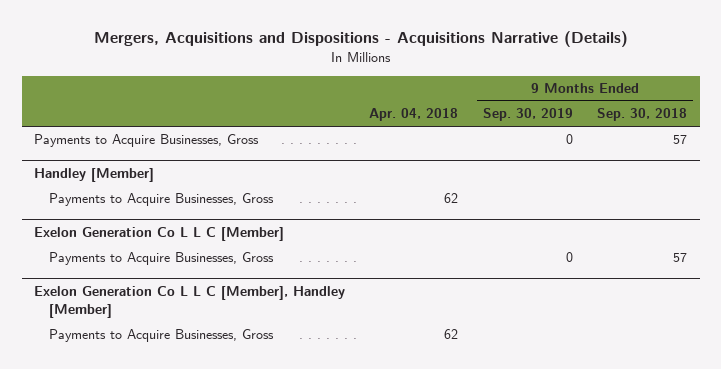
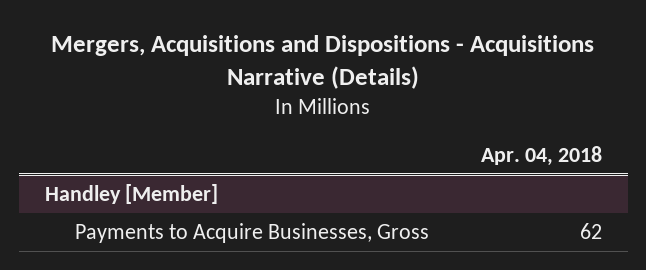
- | Apr. 04, 2018 | 9 Months Ended Sep. 30, 2019 | 9 Months Ended Sep. 30, 2018
+ | Apr. 04, 2018
- Payments to Acquire Businesses, Gross | | 0 | 57
- Exelon Generation Co L L C [Member]
- Payments to Acquire Businesses, Gross | | 0 | 57
- Exelon Generation Co L L C [Member], Handley [Member]
- Payments to Acquire Businesses, Gross | 62 | |

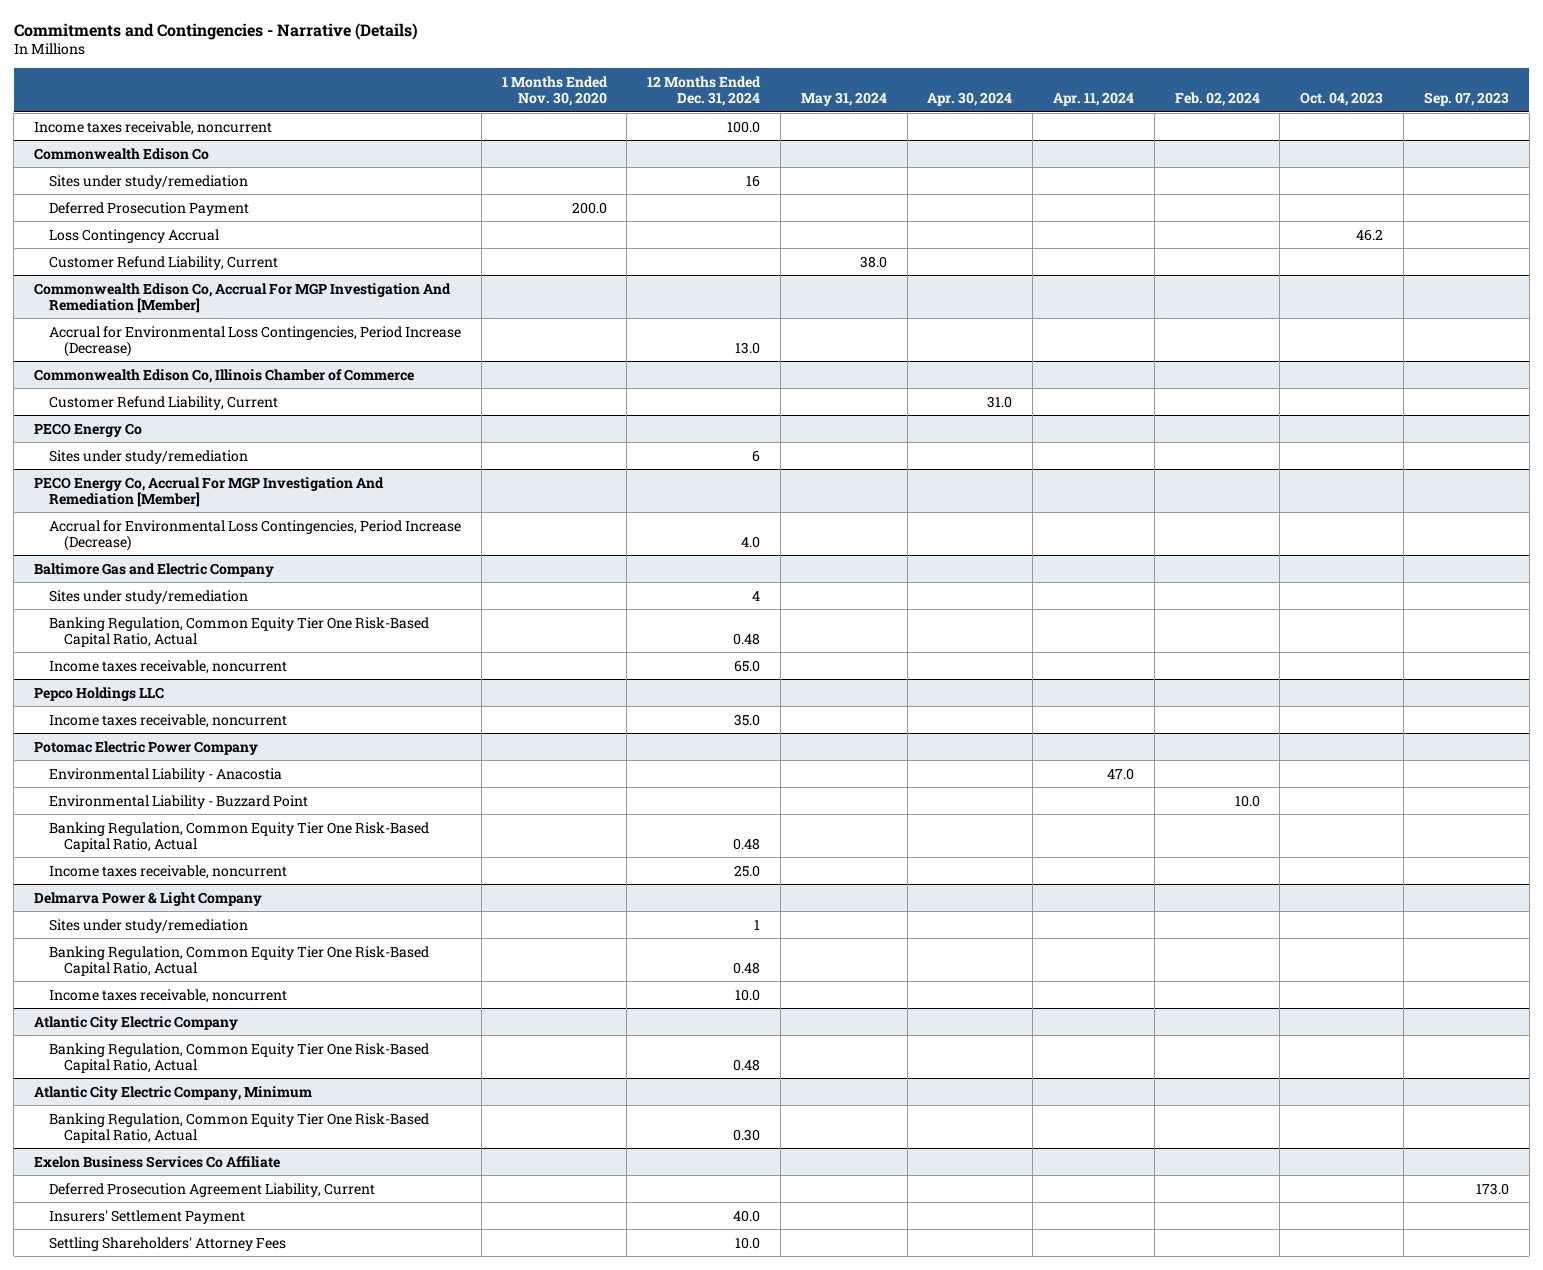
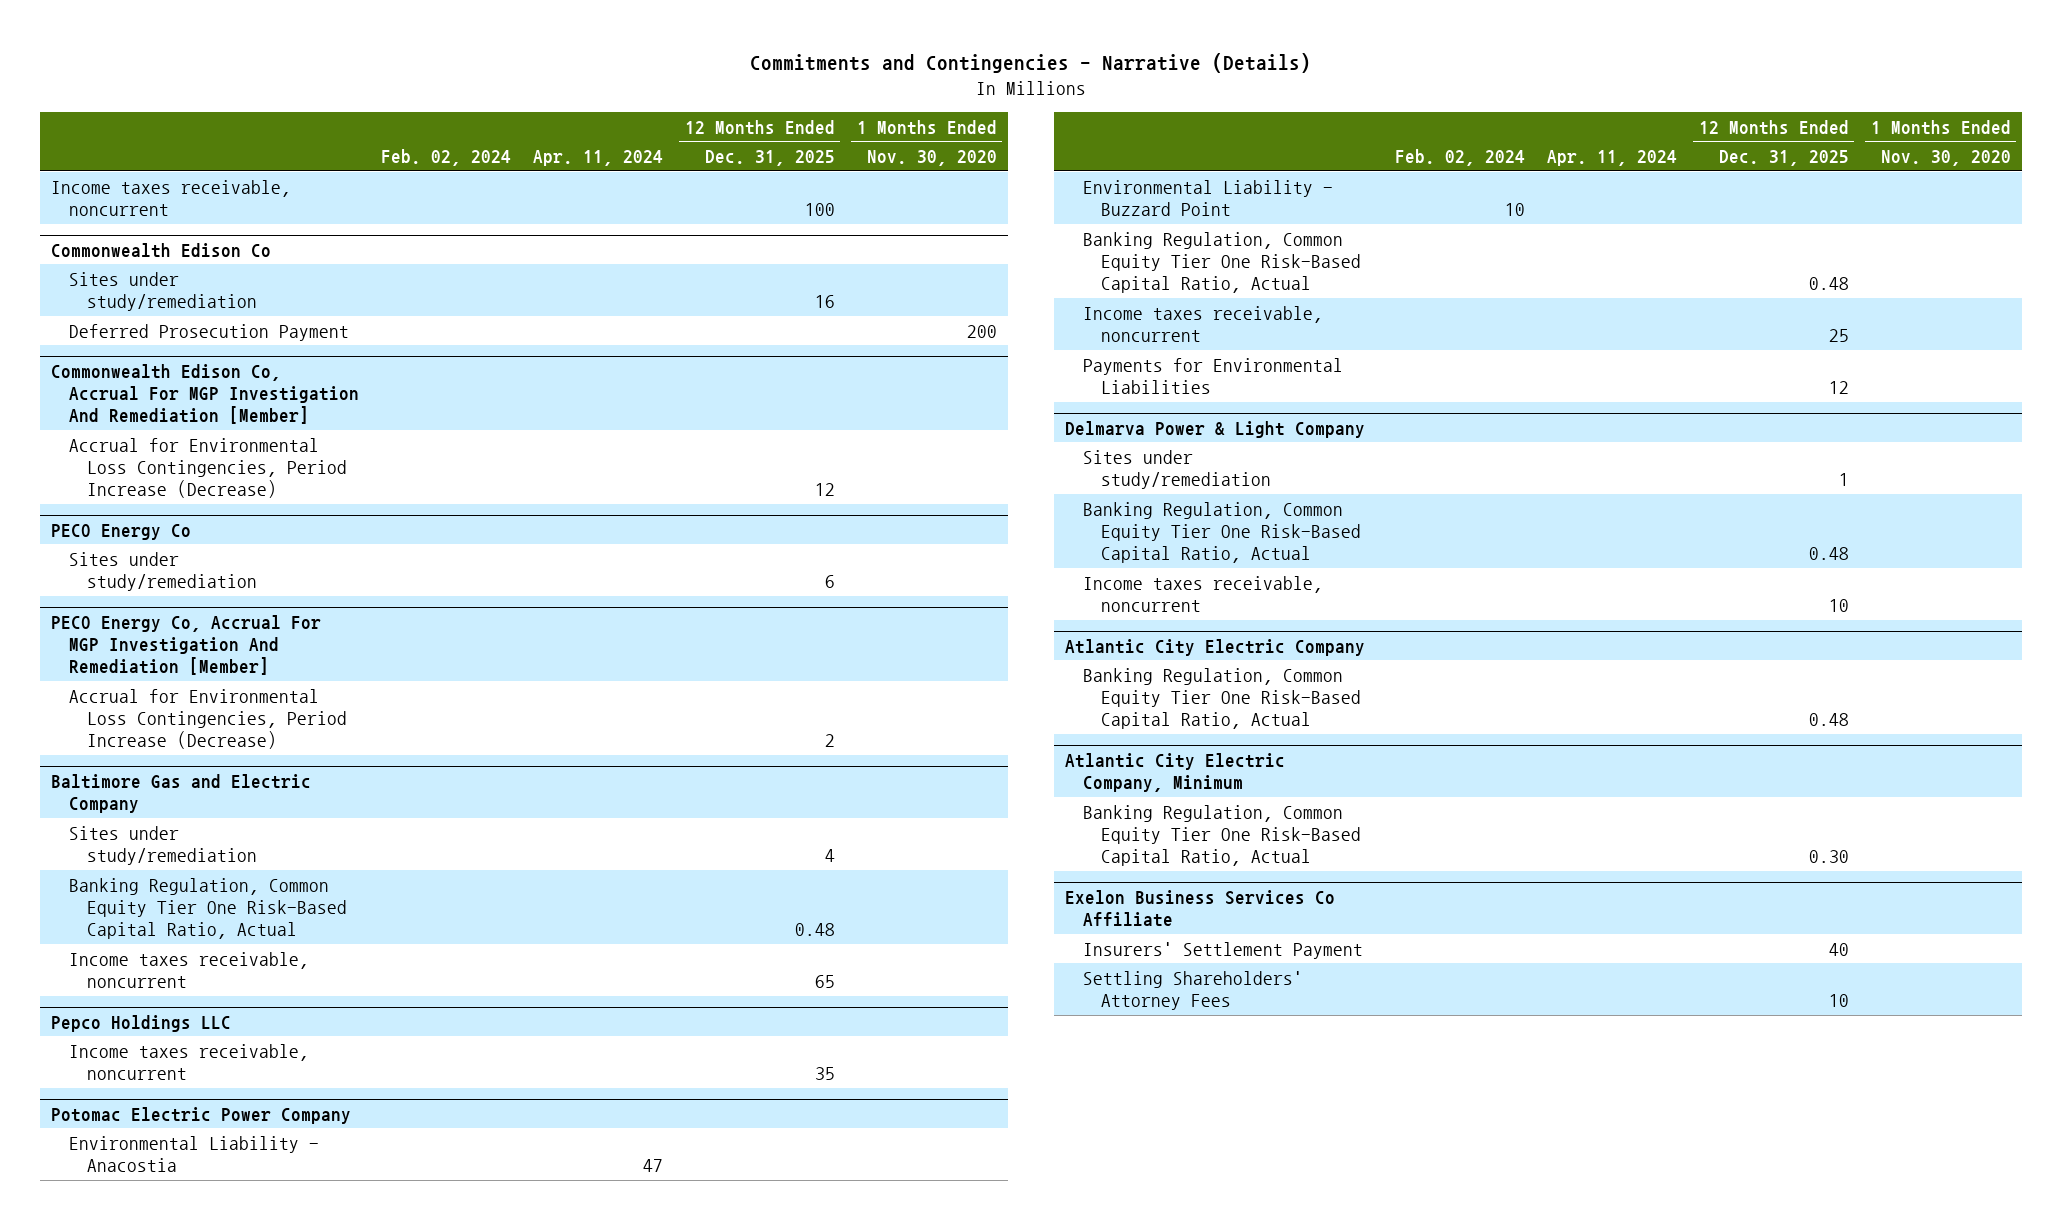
- | 1 Months Ended Nov. 30, 2020 | 12 Months Ended Dec. 31, 2024 | May 31, 2024 | Apr. 30, 2024 | Apr. 11, 2024 | Feb. 02, 2024 | Oct. 04, 2023 | Sep. 07, 2023
+ | Feb. 02, 2024 | Apr. 11, 2024 | 12 Months Ended Dec. 31, 2025 | 1 Months Ended Nov. 30, 2020
@ Commonwealth Edison Co
- Deferred Prosecution Payment | 200.0 | | | | | | |
- Loss Contingency Accrual | | | | | | | 46.2 |
- Customer Refund Liability, Current | | | 38.0 | | | | |
+ Deferred Prosecution Payment | | | | 200
- Commonwealth Edison Co, Illinois Chamber of Commerce
- Customer Refund Liability, Current | | | | 31.0 | | | |
@ Potomac Electric Power Company
- Environmental Liability - Anacostia | | | | | 47.0 | | |
- Environmental Liability - Buzzard Point | | | | | | 10.0 | |
+ Environmental Liability - Anacostia | | 47 | |
+ Environmental Liability - Buzzard Point | 10 | | |
+ Payments for Environmental Liabilities | | | 12 |
@ Exelon Business Services Co Affiliate
- Deferred Prosecution Agreement Liability, Current | | | | | | | | 173.0

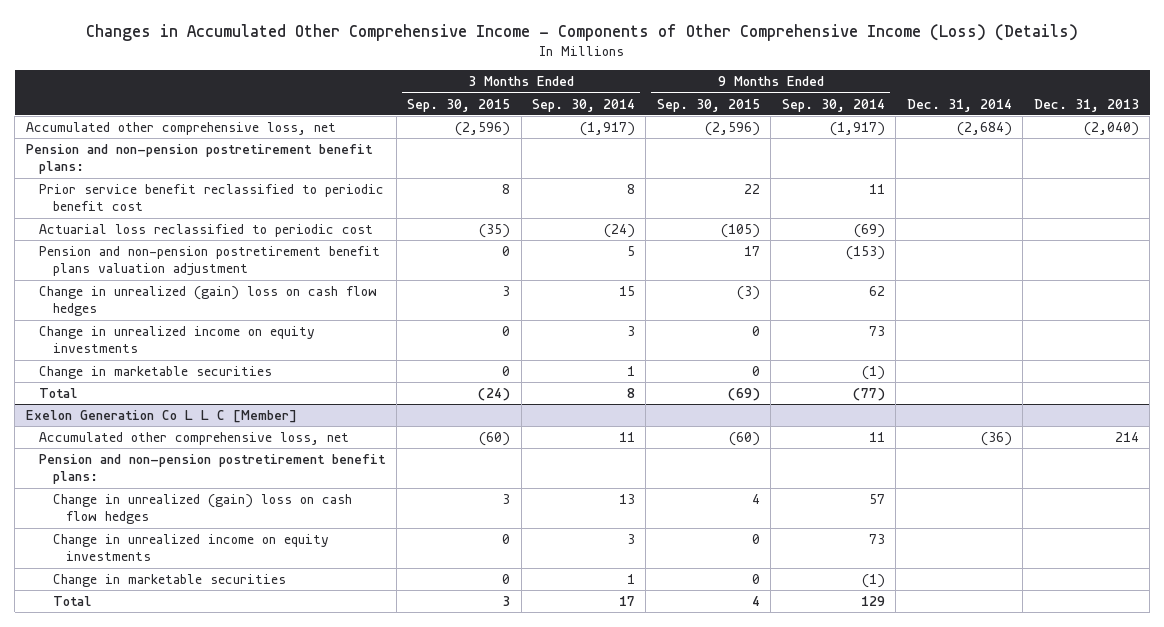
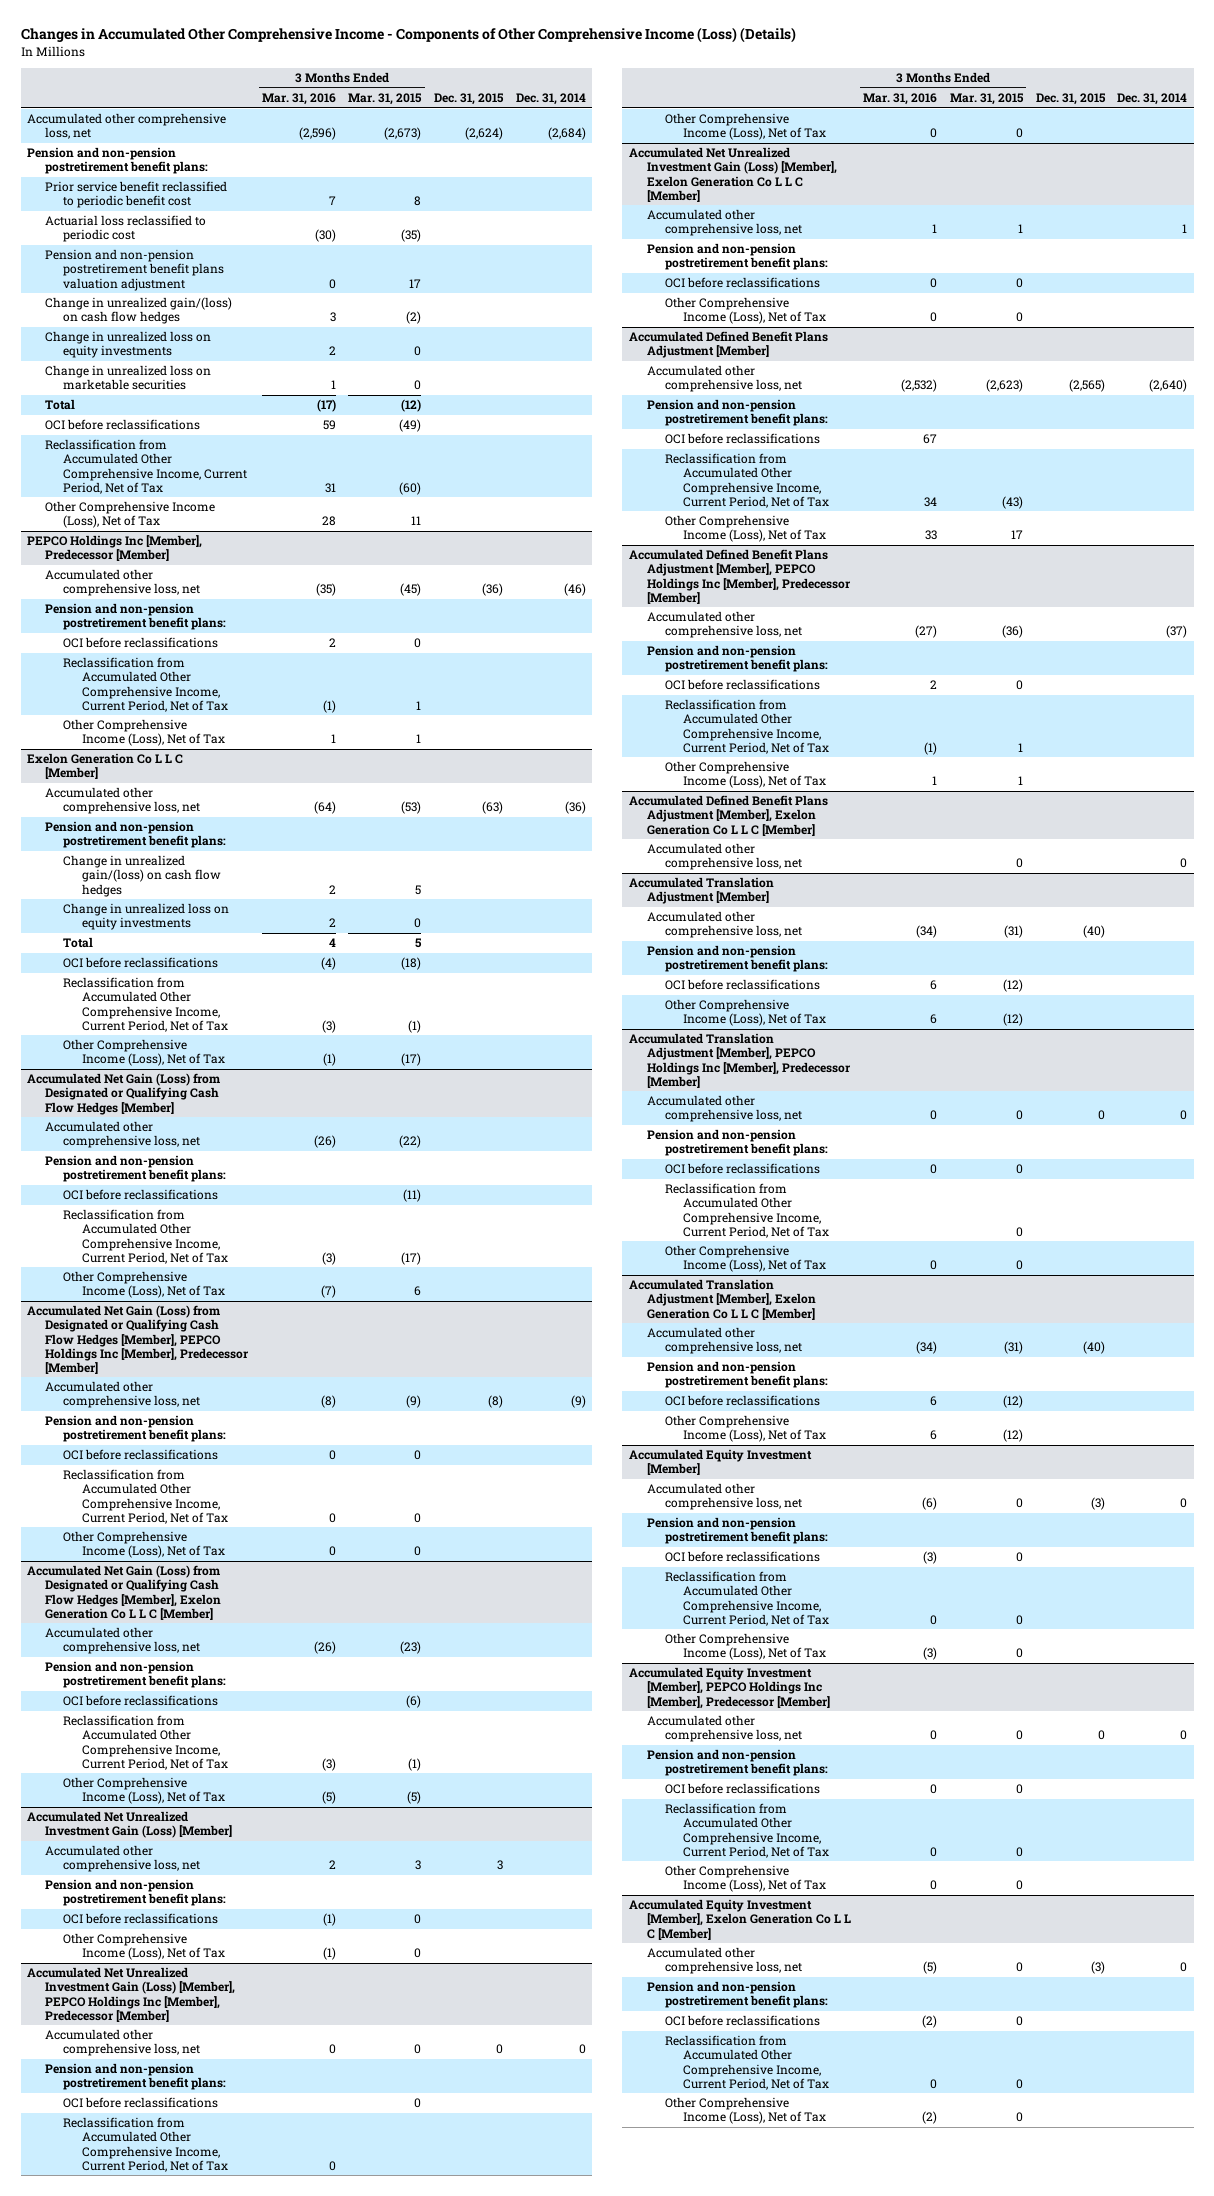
- | 3 Months Ended Sep. 30, 2015 | 3 Months Ended Sep. 30, 2014 | 9 Months Ended Sep. 30, 2015 | 9 Months Ended Sep. 30, 2014 | Dec. 31, 2014 | Dec. 31, 2013
+ | 3 Months Ended Mar. 31, 2016 | 3 Months Ended Mar. 31, 2015 | Dec. 31, 2015 | Dec. 31, 2014
- Change in unrealized (gain) loss on cash flow hedges | 3 | 15 | (3) | 62 | |
- Change in unrealized income on equity investments | 0 | 3 | 0 | 73 | |
- Change in marketable securities | 0 | 1 | 0 | (1) | |
+ Change in unrealized gain/(loss) on cash flow hedges | 3 | (2) | |
+ Change in unrealized loss on equity investments | 2 | 0 | |
+ Change in unrealized loss on marketable securities | 1 | 0 | |
+ OCI before reclassifications | 59 | (49) | |
+ Reclassification from Accumulated Other Comprehensive Income, Current Period, Net of Tax | 31 | (60) | |
+ Other Comprehensive Income (Loss), Net of Tax | 28 | 11 | |
+ PEPCO Holdings Inc [Member], Predecessor [Member]
+ Accumulated other comprehensive loss, net | (35) | (45) | (36) | (46)
+ Pension and non-pension postretirement benefit plans:
+ OCI before reclassifications | 2 | 0 | |
+ Reclassification from Accumulated Other Comprehensive Income, Current Period, Net of Tax | (1) | 1 | |
+ Other Comprehensive Income (Loss), Net of Tax | 1 | 1 | |
@ Exelon Generation Co L L C [Member]
- Change in unrealized (gain) loss on cash flow hedges | 3 | 13 | 4 | 57 | |
- Change in unrealized income on equity investments | 0 | 3 | 0 | 73 | |
- Change in marketable securities | 0 | 1 | 0 | (1) | |
+ Change in unrealized gain/(loss) on cash flow hedges | 2 | 5 | |
+ Change in unrealized loss on equity investments | 2 | 0 | |
+ OCI before reclassifications | (4) | (18) | |
+ Reclassification from Accumulated Other Comprehensive Income, Current Period, Net of Tax | (3) | (1) | |
+ Other Comprehensive Income (Loss), Net of Tax | (1) | (17) | |
+ Accumulated Net Gain (Loss) from Designated or Qualifying Cash Flow Hedges [Member]
+ Accumulated other comprehensive loss, net | (26) | (22) | |
+ Pension and non-pension postretirement benefit plans:
+ OCI before reclassifications | | (11) | |
+ Reclassification from Accumulated Other Comprehensive Income, Current Period, Net of Tax | (3) | (17) | |
+ Other Comprehensive Income (Loss), Net of Tax | (7) | 6 | |
+ Accumulated Net Gain (Loss) from Designated or Qualifying Cash Flow Hedges [Member], PEPCO Holdings Inc [Member], Predecessor [Member]
+ Accumulated other comprehensive loss, net | (8) | (9) | (8) | (9)
+ Pension and non-pension postretirement benefit plans:
+ OCI before reclassifications | 0 | 0 | |
+ Reclassification from Accumulated Other Comprehensive Income, Current Period, Net of Tax | 0 | 0 | |
+ Other Comprehensive Income (Loss), Net of Tax | 0 | 0 | |
+ Accumulated Net Gain (Loss) from Designated or Qualifying Cash Flow Hedges [Member], Exelon Generation Co L L C [Member]
+ Accumulated other comprehensive loss, net | (26) | (23) | |
+ Pension and non-pension postretirement benefit plans:
+ OCI before reclassifications | | (6) | |
+ Reclassification from Accumulated Other Comprehensive Income, Current Period, Net of Tax | (3) | (1) | |
+ Other Comprehensive Income (Loss), Net of Tax | (5) | (5) | |
+ Accumulated Net Unrealized Investment Gain (Loss) [Member]
+ Accumulated other comprehensive loss, net | 2 | 3 | 3 |
+ Pension and non-pension postretirement benefit plans:
+ OCI before reclassifications | (1) | 0 | |
+ Other Comprehensive Income (Loss), Net of Tax | (1) | 0 | |
+ Accumulated Net Unrealized Investment Gain (Loss) [Member], PEPCO Holdings Inc [Member], Predecessor [Member]
+ Accumulated other comprehensive loss, net | 0 | 0 | 0 | 0
+ Pension and non-pension postretirement benefit plans:
+ OCI before reclassifications | | 0 | |
+ Reclassification from Accumulated Other Comprehensive Income, Current Period, Net of Tax | 0 | | |
+ Other Comprehensive Income (Loss), Net of Tax | 0 | 0 | |
+ Accumulated Net Unrealized Investment Gain (Loss) [Member], Exelon Generation Co L L C [Member]
+ Accumulated other comprehensive loss, net | 1 | 1 | | 1
+ Pension and non-pension postretirement benefit plans:
+ OCI before reclassifications | 0 | 0 | |
+ Other Comprehensive Income (Loss), Net of Tax | 0 | 0 | |
+ Accumulated Defined Benefit Plans Adjustment [Member]
+ Accumulated other comprehensive loss, net | (2,532) | (2,623) | (2,565) | (2,640)
+ Pension and non-pension postretirement benefit plans:
+ OCI before reclassifications | 67 | | |
+ Reclassification from Accumulated Other Comprehensive Income, Current Period, Net of Tax | 34 | (43) | |
+ Other Comprehensive Income (Loss), Net of Tax | 33 | 17 | |
+ Accumulated Defined Benefit Plans Adjustment [Member], PEPCO Holdings Inc [Member], Predecessor [Member]
+ Accumulated other comprehensive loss, net | (27) | (36) | | (37)
+ Pension and non-pension postretirement benefit plans:
+ OCI before reclassifications | 2 | 0 | |
+ Reclassification from Accumulated Other Comprehensive Income, Current Period, Net of Tax | (1) | 1 | |
+ Other Comprehensive Income (Loss), Net of Tax | 1 | 1 | |
+ Accumulated Defined Benefit Plans Adjustment [Member], Exelon Generation Co L L C [Member]
+ Accumulated other comprehensive loss, net | | 0 | | 0
+ Accumulated Translation Adjustment [Member]
+ Accumulated other comprehensive loss, net | (34) | (31) | (40) |
+ Pension and non-pension postretirement benefit plans:
+ OCI before reclassifications | 6 | (12) | |
+ Other Comprehensive Income (Loss), Net of Tax | 6 | (12) | |
+ Accumulated Translation Adjustment [Member], PEPCO Holdings Inc [Member], Predecessor [Member]
+ Accumulated other comprehensive loss, net | 0 | 0 | 0 | 0
+ Pension and non-pension postretirement benefit plans:
+ OCI before reclassifications | 0 | 0 | |
+ Reclassification from Accumulated Other Comprehensive Income, Current Period, Net of Tax | | 0 | |
+ Other Comprehensive Income (Loss), Net of Tax | 0 | 0 | |
+ Accumulated Translation Adjustment [Member], Exelon Generation Co L L C [Member]
+ Accumulated other comprehensive loss, net | (34) | (31) | (40) |
+ Pension and non-pension postretirement benefit plans:
+ OCI before reclassifications | 6 | (12) | |
+ Other Comprehensive Income (Loss), Net of Tax | 6 | (12) | |
+ Accumulated Equity Investment [Member]
+ Accumulated other comprehensive loss, net | (6) | 0 | (3) | 0
+ Pension and non-pension postretirement benefit plans:
+ OCI before reclassifications | (3) | 0 | |
+ Reclassification from Accumulated Other Comprehensive Income, Current Period, Net of Tax | 0 | 0 | |
+ Other Comprehensive Income (Loss), Net of Tax | (3) | 0 | |
+ Accumulated Equity Investment [Member], PEPCO Holdings Inc [Member], Predecessor [Member]
+ Accumulated other comprehensive loss, net | 0 | 0 | 0 | 0
+ Pension and non-pension postretirement benefit plans:
+ OCI before reclassifications | 0 | 0 | |
+ Reclassification from Accumulated Other Comprehensive Income, Current Period, Net of Tax | 0 | 0 | |
+ Other Comprehensive Income (Loss), Net of Tax | 0 | 0 | |
+ Accumulated Equity Investment [Member], Exelon Generation Co L L C [Member]
+ Accumulated other comprehensive loss, net | (5) | 0 | (3) | 0
+ Pension and non-pension postretirement benefit plans:
+ OCI before reclassifications | (2) | 0 | |
+ Reclassification from Accumulated Other Comprehensive Income, Current Period, Net of Tax | 0 | 0 | |
+ Other Comprehensive Income (Loss), Net of Tax | (2) | 0 | |

